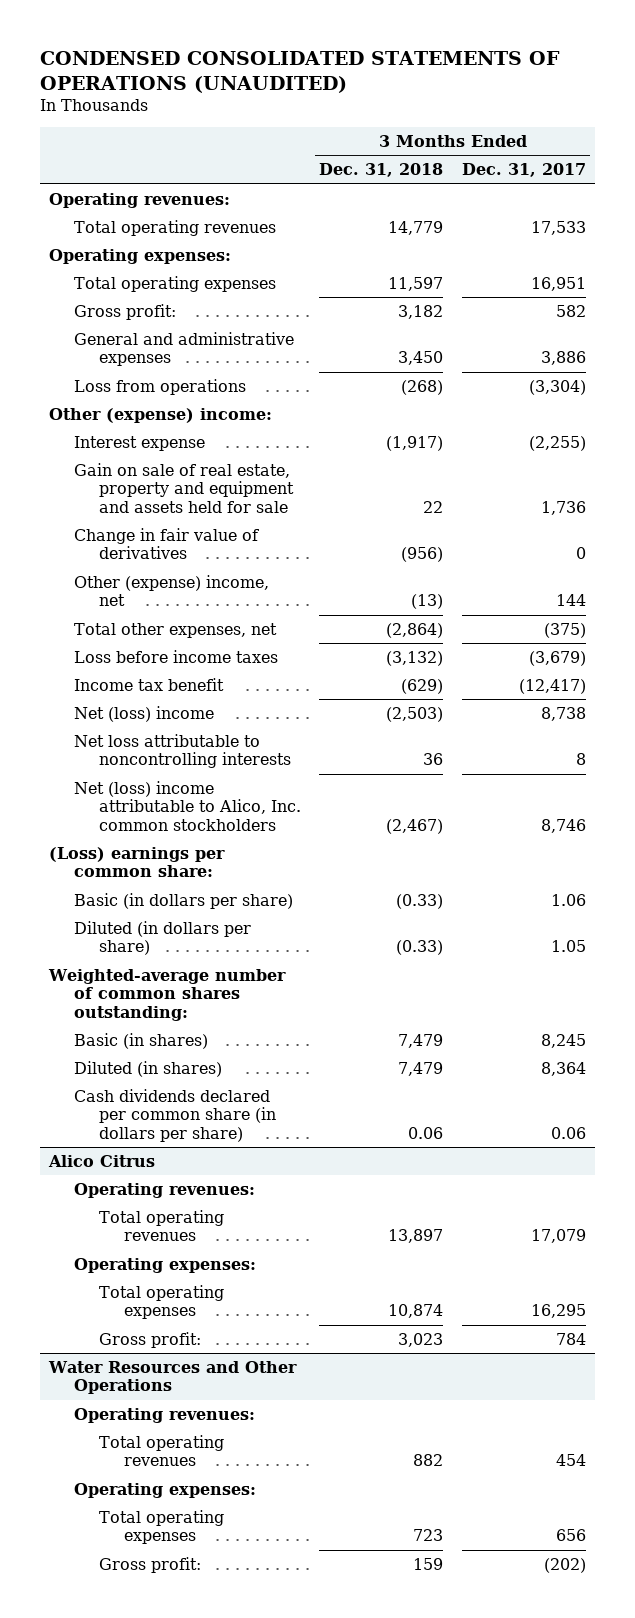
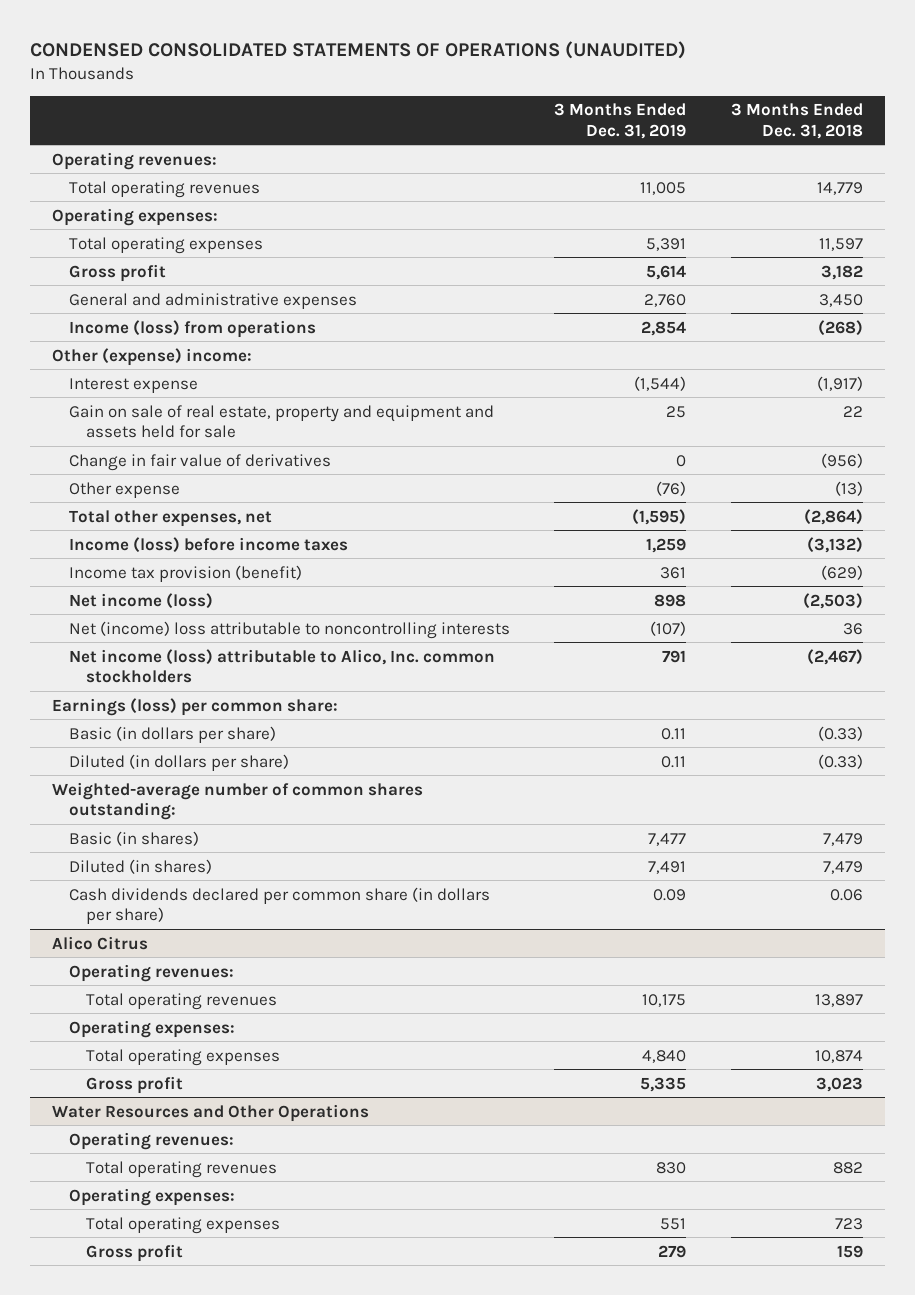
- | 3 Months Ended Dec. 31, 2018 | 3 Months Ended Dec. 31, 2017
+ | 3 Months Ended Dec. 31, 2019 | 3 Months Ended Dec. 31, 2018
- Gross profit: | 3,182 | 582
+ Gross profit | 5,614 | 3,182
- Loss from operations | (268) | (3,304)
+ Income (loss) from operations | 2,854 | (268)
- Other (expense) income, net | (13) | 144
+ Other expense | (76) | (13)
- Loss before income taxes | (3,132) | (3,679)
- Income tax benefit | (629) | (12,417)
- Net (loss) income | (2,503) | 8,738
- Net loss attributable to noncontrolling interests | 36 | 8
- Net (loss) income attributable to Alico, Inc. common stockholders | (2,467) | 8,746
- (Loss) earnings per common share:
+ Income (loss) before income taxes | 1,259 | (3,132)
+ Income tax provision (benefit) | 361 | (629)
+ Net income (loss) | 898 | (2,503)
+ Net (income) loss attributable to noncontrolling interests | (107) | 36
+ Net income (loss) attributable to Alico, Inc. common stockholders | 791 | (2,467)
+ Earnings (loss) per common share:
@ Alico Citrus
- Gross profit: | 3,023 | 784
+ Gross profit | 5,335 | 3,023
@ Water Resources and Other Operations
- Gross profit: | 159 | (202)
+ Gross profit | 279 | 159

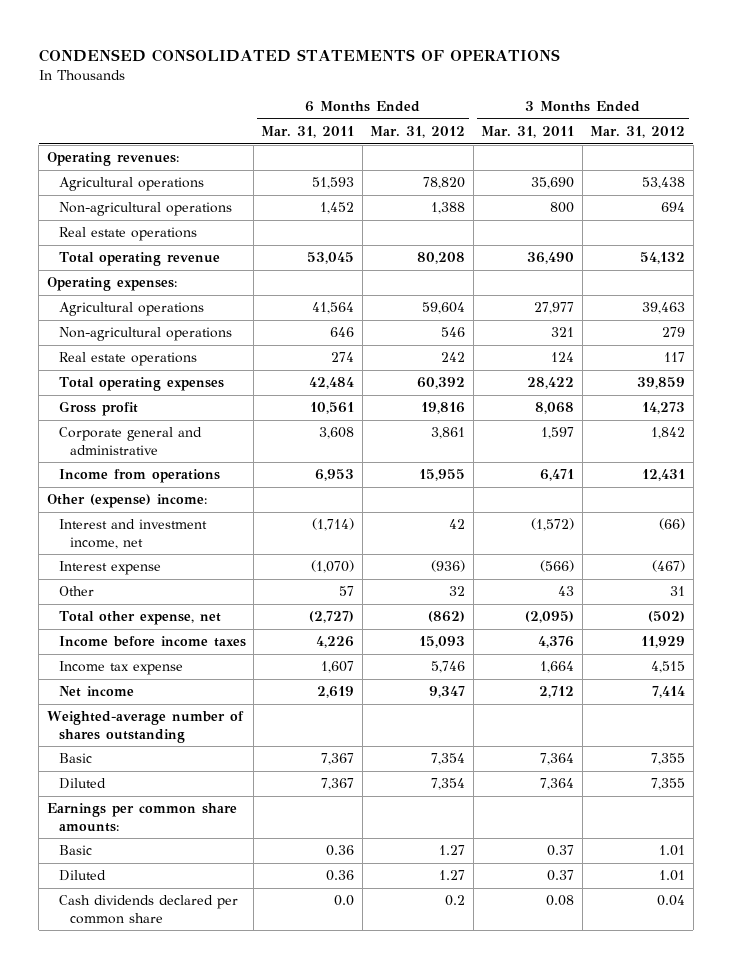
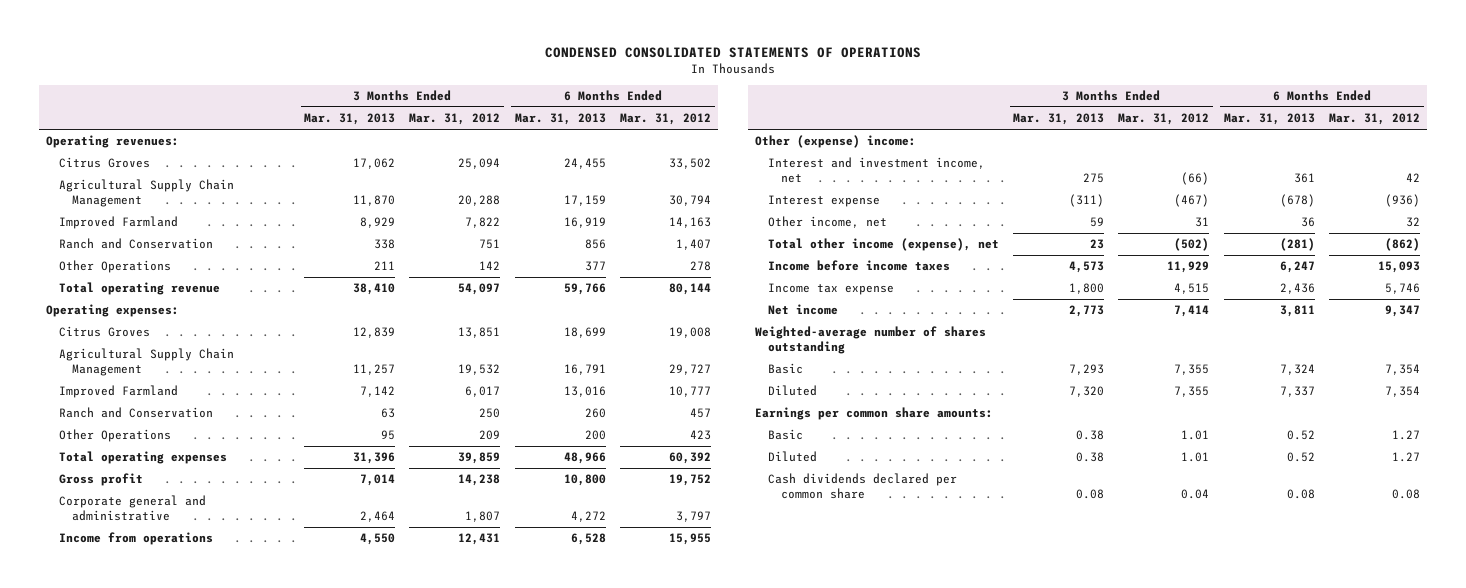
- | 6 Months Ended Mar. 31, 2011 | 6 Months Ended Mar. 31, 2012 | 3 Months Ended Mar. 31, 2011 | 3 Months Ended Mar. 31, 2012
+ | 3 Months Ended Mar. 31, 2013 | 3 Months Ended Mar. 31, 2012 | 6 Months Ended Mar. 31, 2013 | 6 Months Ended Mar. 31, 2012
- Agricultural operations | 51,593 | 78,820 | 35,690 | 53,438
- Non-agricultural operations | 1,452 | 1,388 | 800 | 694
- Real estate operations
- Total operating revenue | 53,045 | 80,208 | 36,490 | 54,132
+ Citrus Groves | 17,062 | 25,094 | 24,455 | 33,502
+ Agricultural Supply Chain Management | 11,870 | 20,288 | 17,159 | 30,794
+ Improved Farmland | 8,929 | 7,822 | 16,919 | 14,163
+ Ranch and Conservation | 338 | 751 | 856 | 1,407
+ Other Operations | 211 | 142 | 377 | 278
+ Total operating revenue | 38,410 | 54,097 | 59,766 | 80,144
- Agricultural operations | 41,564 | 59,604 | 27,977 | 39,463
- Non-agricultural operations | 646 | 546 | 321 | 279
- Real estate operations | 274 | 242 | 124 | 117
+ Citrus Groves | 12,839 | 13,851 | 18,699 | 19,008
+ Agricultural Supply Chain Management | 11,257 | 19,532 | 16,791 | 29,727
+ Improved Farmland | 7,142 | 6,017 | 13,016 | 10,777
+ Ranch and Conservation | 63 | 250 | 260 | 457
+ Other Operations | 95 | 209 | 200 | 423
- Gross profit | 10,561 | 19,816 | 8,068 | 14,273
- Corporate general and administrative | 3,608 | 3,861 | 1,597 | 1,842
+ Gross profit | 7,014 | 14,238 | 10,800 | 19,752
+ Corporate general and administrative | 2,464 | 1,807 | 4,272 | 3,797
- Other | 57 | 32 | 43 | 31
- Total other expense, net | (2,727) | (862) | (2,095) | (502)
+ Other income, net | 59 | 31 | 36 | 32
+ Total other income (expense), net | 23 | (502) | (281) | (862)
- Cash dividends declared per common share | 0.0 | 0.2 | 0.08 | 0.04
+ Cash dividends declared per common share | 0.08 | 0.04 | 0.08 | 0.08

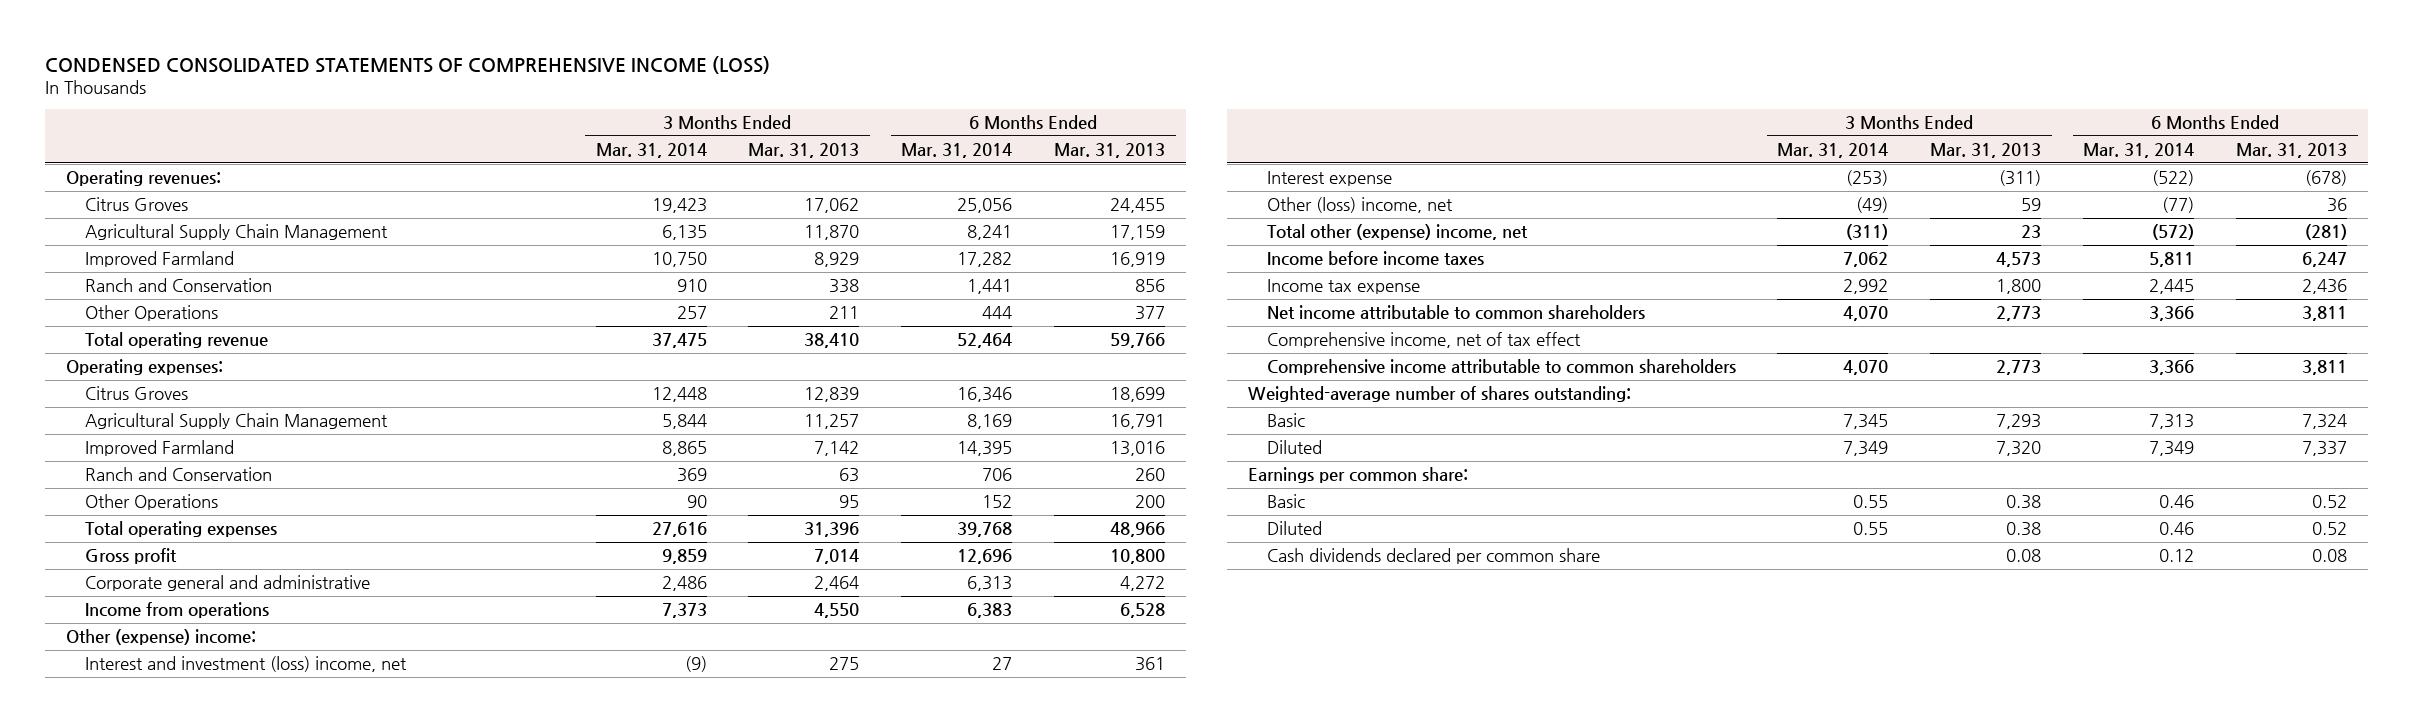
- CONDENSED CONSOLIDATED STATEMENTS OF OPERATIONS
+ CONDENSED CONSOLIDATED STATEMENTS OF COMPREHENSIVE INCOME (LOSS)
- | 3 Months Ended Mar. 31, 2013 | 3 Months Ended Mar. 31, 2012 | 6 Months Ended Mar. 31, 2013 | 6 Months Ended Mar. 31, 2012
+ | 3 Months Ended Mar. 31, 2014 | 3 Months Ended Mar. 31, 2013 | 6 Months Ended Mar. 31, 2014 | 6 Months Ended Mar. 31, 2013
- Interest and investment income, net | 275 | (66) | 361 | 42
+ Interest and investment (loss) income, net | (9) | 275 | 27 | 361
- Other income, net | 59 | 31 | 36 | 32
- Total other income (expense), net | 23 | (502) | (281) | (862)
+ Other (loss) income, net | (49) | 59 | (77) | 36
+ Total other (expense) income, net | (311) | 23 | (572) | (281)
- Net income | 2,773 | 7,414 | 3,811 | 9,347
- Weighted-average number of shares outstanding
+ Net income attributable to common shareholders | 4,070 | 2,773 | 3,366 | 3,811
+ Comprehensive income, net of tax effect
+ Comprehensive income attributable to common shareholders | 4,070 | 2,773 | 3,366 | 3,811
+ Weighted-average number of shares outstanding:
- Earnings per common share amounts:
+ Earnings per common share:

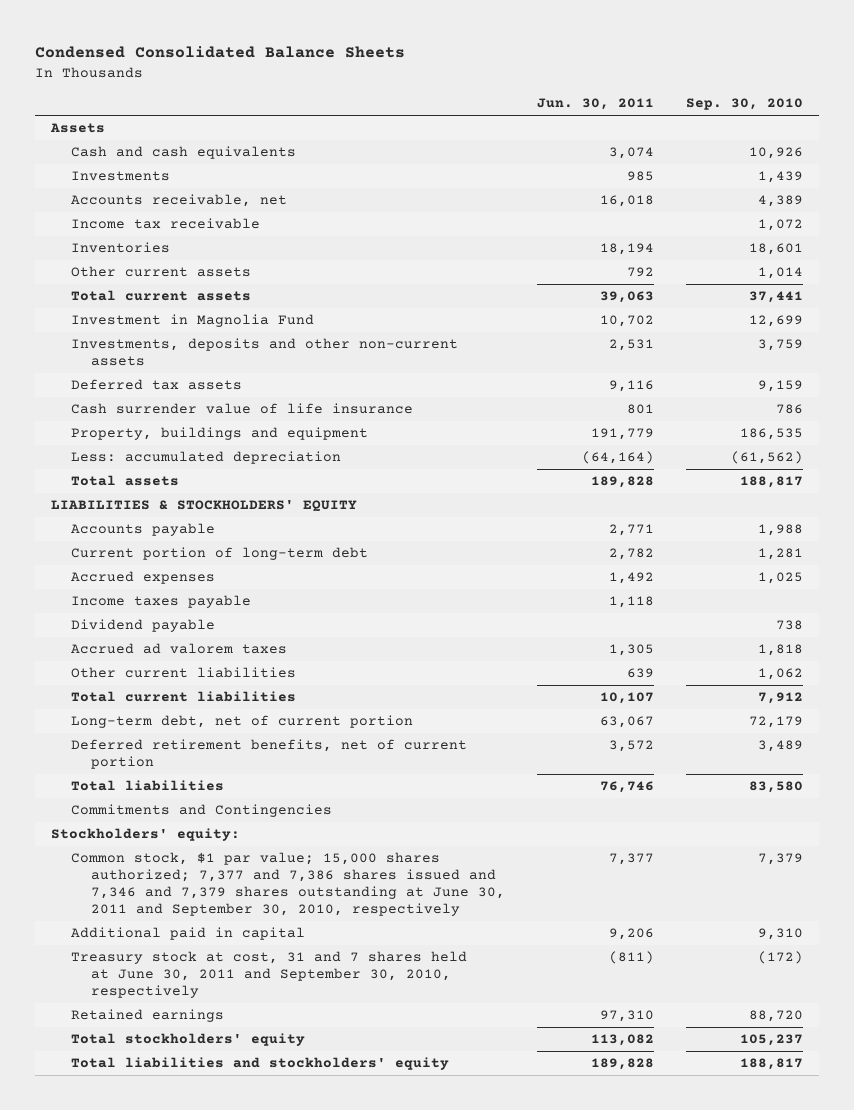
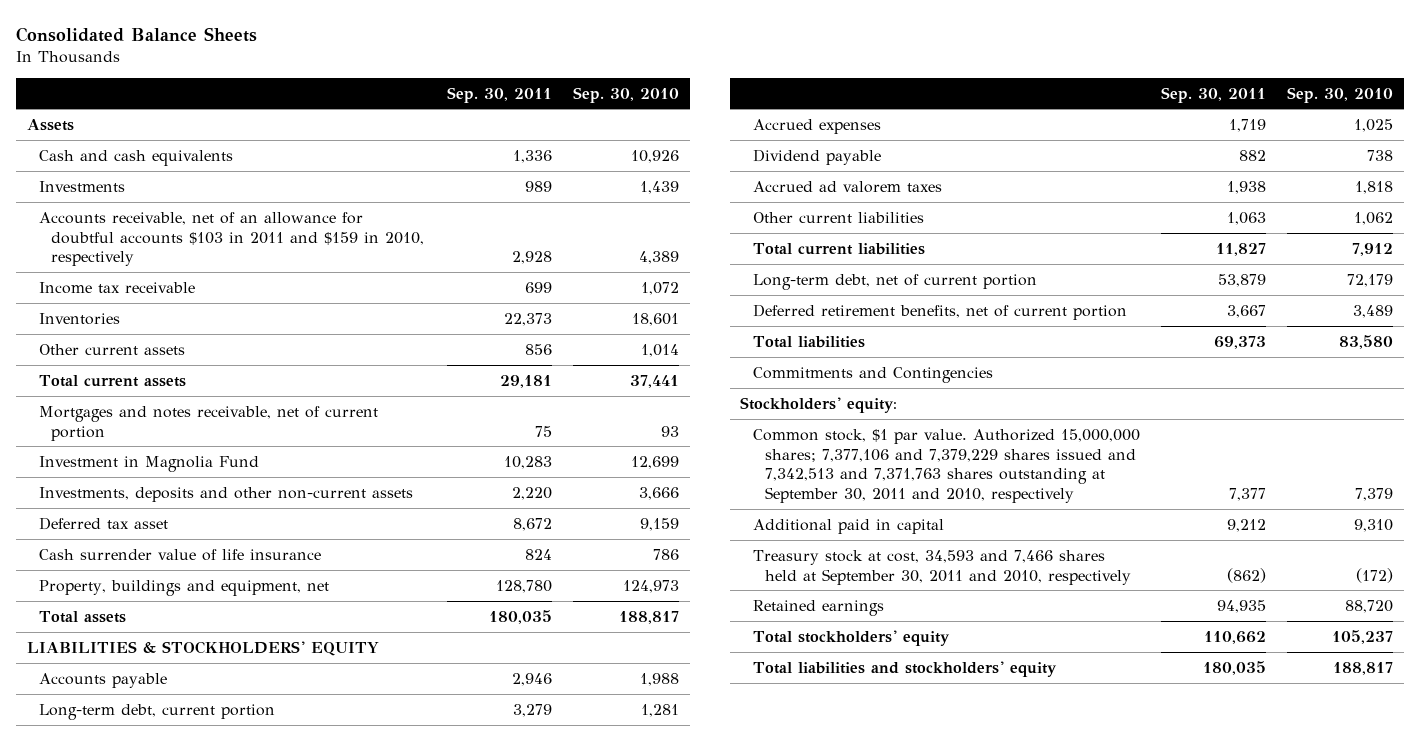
- Condensed Consolidated Balance Sheets
+ Consolidated Balance Sheets
- | Jun. 30, 2011 | Sep. 30, 2010
+ | Sep. 30, 2011 | Sep. 30, 2010
- Accounts receivable, net | 16,018 | 4,389
+ Accounts receivable, net of an allowance for doubtful accounts $103 in 2011 and $159 in 2010, respectively | 2,928 | 4,389
+ Mortgages and notes receivable, net of current portion | 75 | 93
- Investments, deposits and other non-current assets | 2,531 | 3,759
- Deferred tax assets | 9,116 | 9,159
+ Investments, deposits and other non-current assets | 2,220 | 3,666
+ Deferred tax asset | 8,672 | 9,159
- Property, buildings and equipment | 191,779 | 186,535
- Less: accumulated depreciation | (64,164) | (61,562)
+ Property, buildings and equipment, net | 128,780 | 124,973
- Current portion of long-term debt | 2,782 | 1,281
+ Long-term debt, current portion | 3,279 | 1,281
- Income taxes payable | 1,118 |
- Common stock, $1 par value; 15,000 shares authorized; 7,377 and 7,386 shares issued and 7,346 and 7,379 shares outstanding at June 30, 2011 and September 30, 2010, respectively | 7,377 | 7,379
+ Common stock, $1 par value. Authorized 15,000,000 shares; 7,377,106 and 7,379,229 shares issued and 7,342,513 and 7,371,763 shares outstanding at September 30, 2011 and 2010, respectively | 7,377 | 7,379
- Treasury stock at cost, 31 and 7 shares held at June 30, 2011 and September 30, 2010, respectively | (811) | (172)
+ Treasury stock at cost, 34,593 and 7,466 shares held at September 30, 2011 and 2010, respectively | (862) | (172)

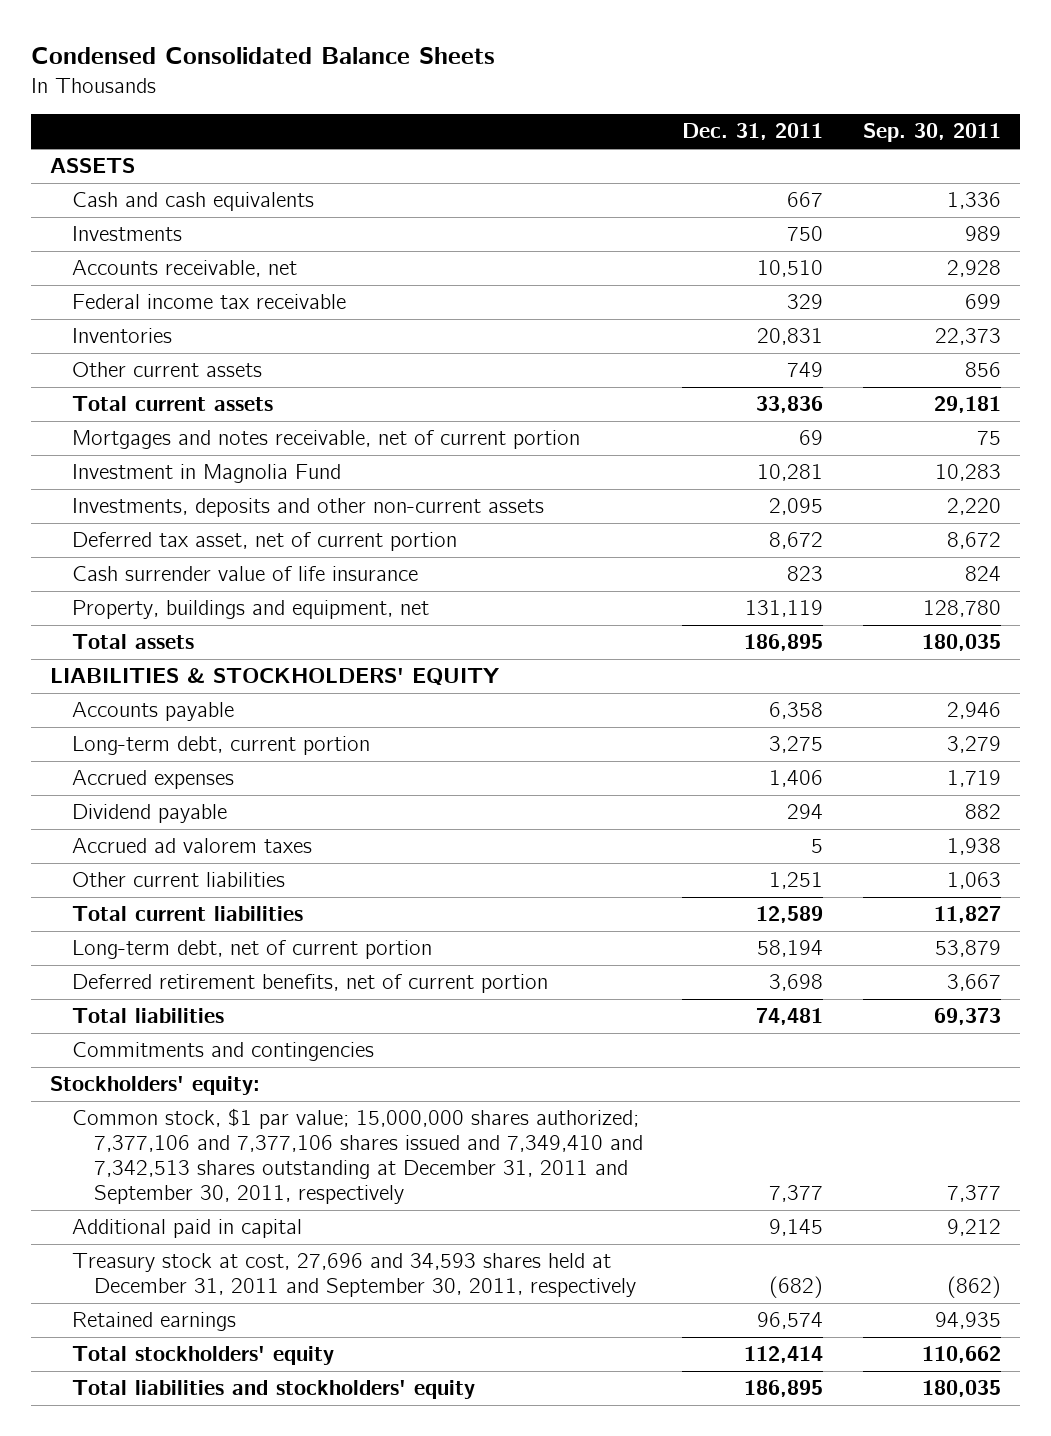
- Consolidated Balance Sheets
+ Condensed Consolidated Balance Sheets
- | Sep. 30, 2011 | Sep. 30, 2010
+ | Dec. 31, 2011 | Sep. 30, 2011
- Assets
+ ASSETS
- Accounts receivable, net of an allowance for doubtful accounts $103 in 2011 and $159 in 2010, respectively | 2,928 | 4,389
- Income tax receivable | 699 | 1,072
+ Accounts receivable, net | 10,510 | 2,928
+ Federal income tax receivable | 329 | 699
- Deferred tax asset | 8,672 | 9,159
+ Deferred tax asset, net of current portion | 8,672 | 8,672
- Commitments and Contingencies
+ Commitments and contingencies
- Common stock, $1 par value. Authorized 15,000,000 shares; 7,377,106 and 7,379,229 shares issued and 7,342,513 and 7,371,763 shares outstanding at September 30, 2011 and 2010, respectively | 7,377 | 7,379
+ Common stock, $1 par value; 15,000,000 shares authorized; 7,377,106 and 7,377,106 shares issued and 7,349,410 and 7,342,513 shares outstanding at December 31, 2011 and September 30, 2011, respectively | 7,377 | 7,377
- Treasury stock at cost, 34,593 and 7,466 shares held at September 30, 2011 and 2010, respectively | (862) | (172)
+ Treasury stock at cost, 27,696 and 34,593 shares held at December 31, 2011 and September 30, 2011, respectively | (682) | (862)

